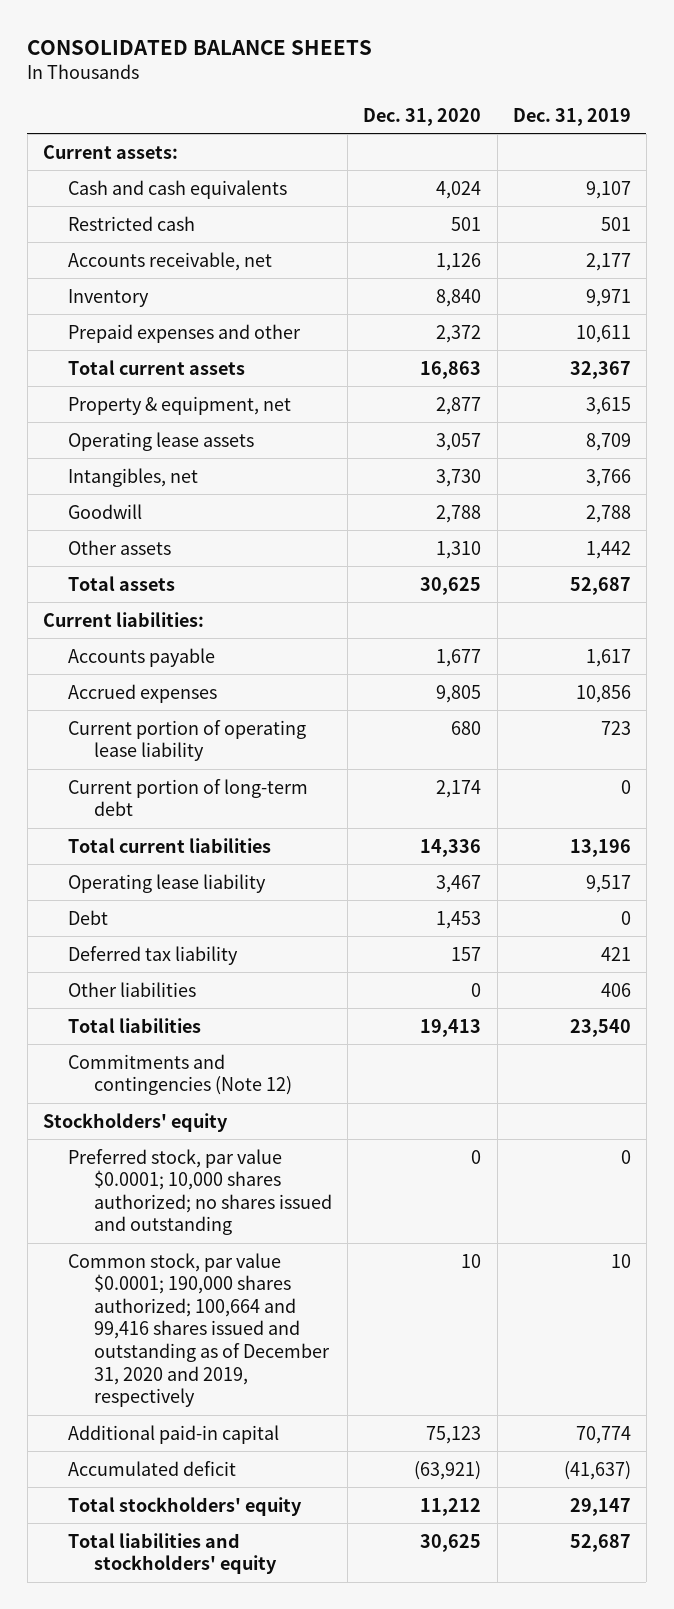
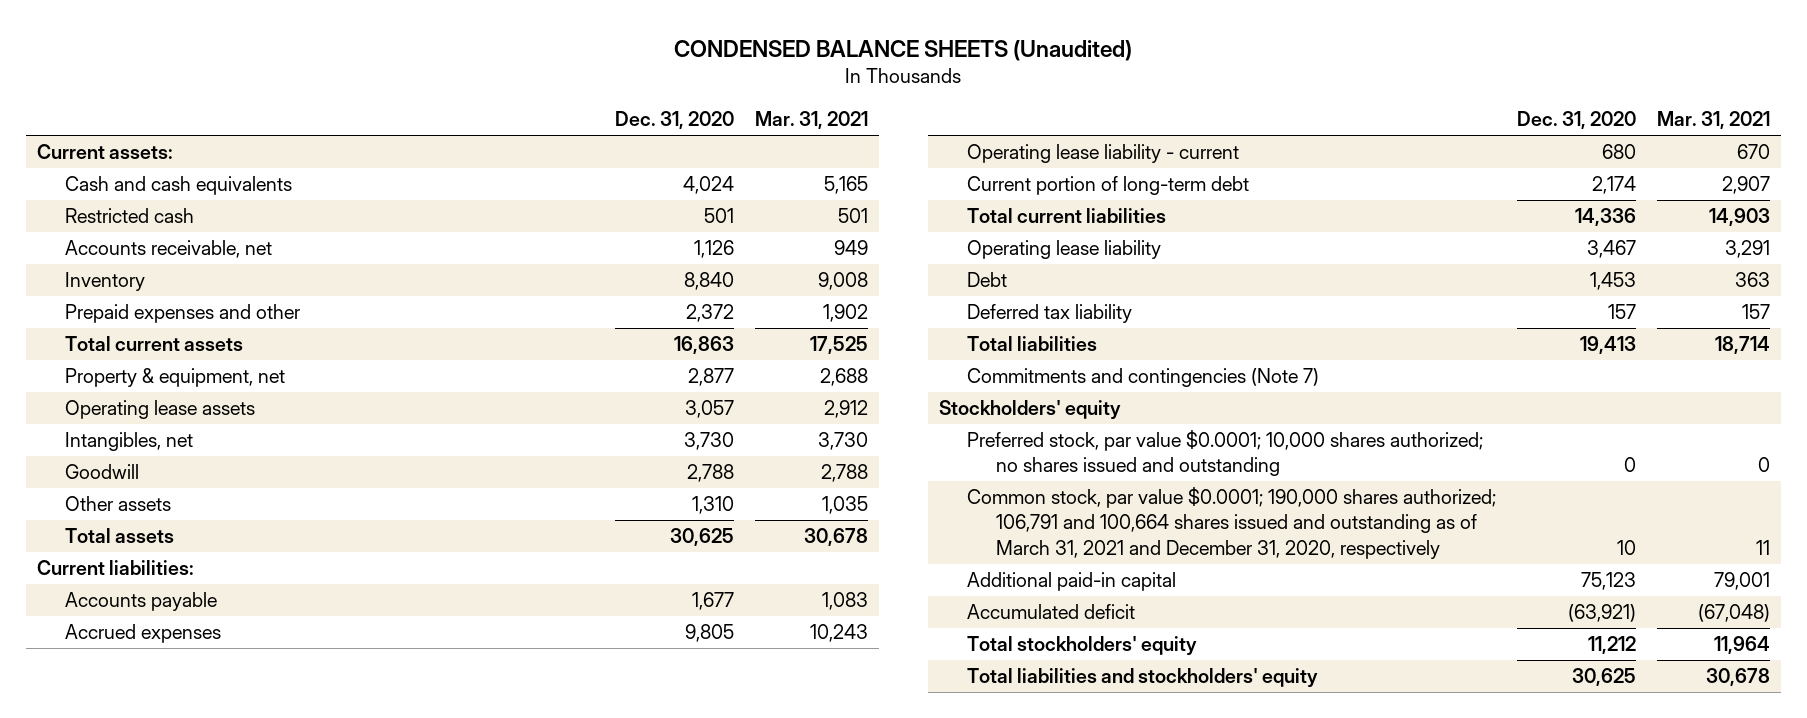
- CONSOLIDATED BALANCE SHEETS
+ CONDENSED BALANCE SHEETS (Unaudited)
- | Dec. 31, 2020 | Dec. 31, 2019
+ | Dec. 31, 2020 | Mar. 31, 2021
- Current portion of operating lease liability | 680 | 723
+ Operating lease liability - current | 680 | 670
- Other liabilities | 0 | 406
- Commitments and contingencies (Note 12)
+ Commitments and contingencies (Note 7)
- Common stock, par value $0.0001; 190,000 shares authorized; 100,664 and 99,416 shares issued and outstanding as of December 31, 2020 and 2019, respectively | 10 | 10
+ Common stock, par value $0.0001; 190,000 shares authorized; 106,791 and 100,664 shares issued and outstanding as of March 31, 2021 and December 31, 2020, respectively | 10 | 11

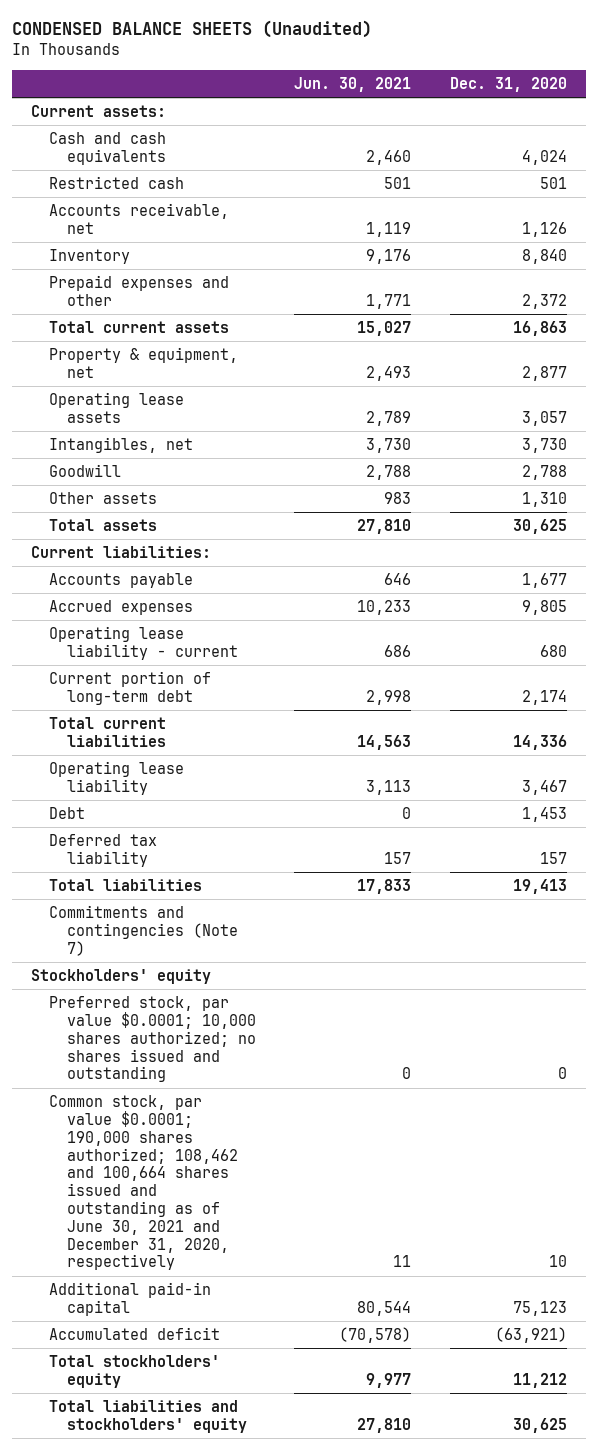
- | Dec. 31, 2020 | Mar. 31, 2021
+ | Jun. 30, 2021 | Dec. 31, 2020
- Common stock, par value $0.0001; 190,000 shares authorized; 106,791 and 100,664 shares issued and outstanding as of March 31, 2021 and December 31, 2020, respectively | 10 | 11
+ Common stock, par value $0.0001; 190,000 shares authorized; 108,462 and 100,664 shares issued and outstanding as of June 30, 2021 and December 31, 2020, respectively | 11 | 10

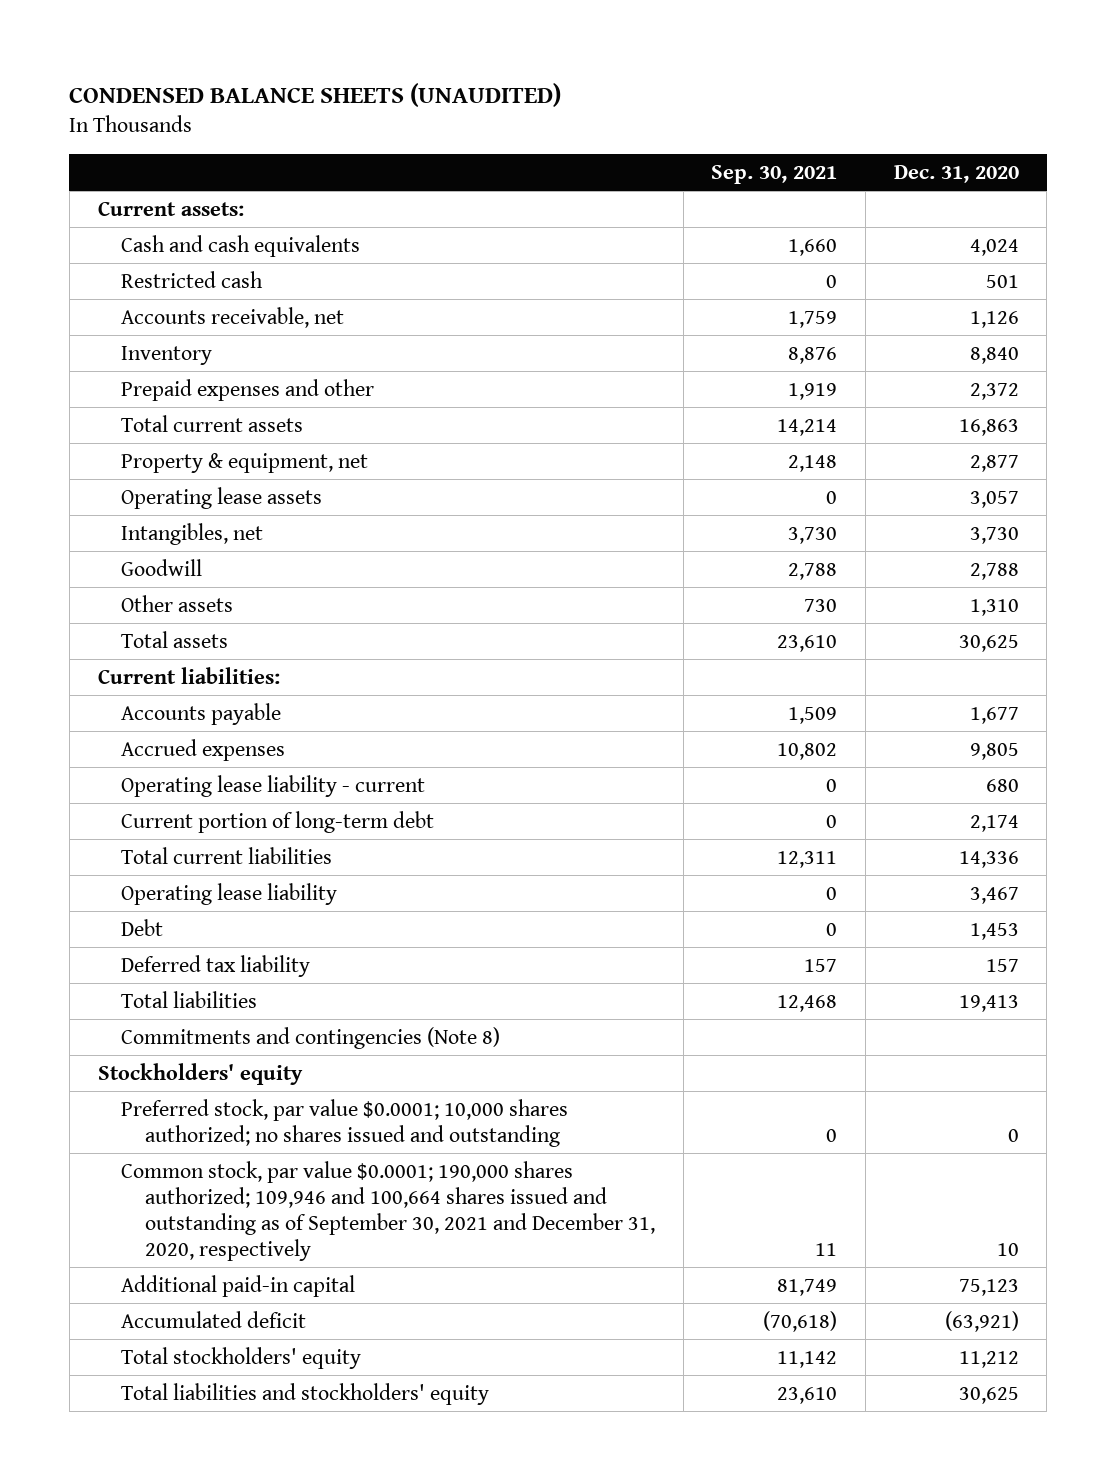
- CONDENSED BALANCE SHEETS (Unaudited)
+ CONDENSED BALANCE SHEETS (UNAUDITED)
- | Jun. 30, 2021 | Dec. 31, 2020
+ | Sep. 30, 2021 | Dec. 31, 2020
- Commitments and contingencies (Note 7)
+ Commitments and contingencies (Note 8)
- Common stock, par value $0.0001; 190,000 shares authorized; 108,462 and 100,664 shares issued and outstanding as of June 30, 2021 and December 31, 2020, respectively | 11 | 10
+ Common stock, par value $0.0001; 190,000 shares authorized; 109,946 and 100,664 shares issued and outstanding as of September 30, 2021 and December 31, 2020, respectively | 11 | 10

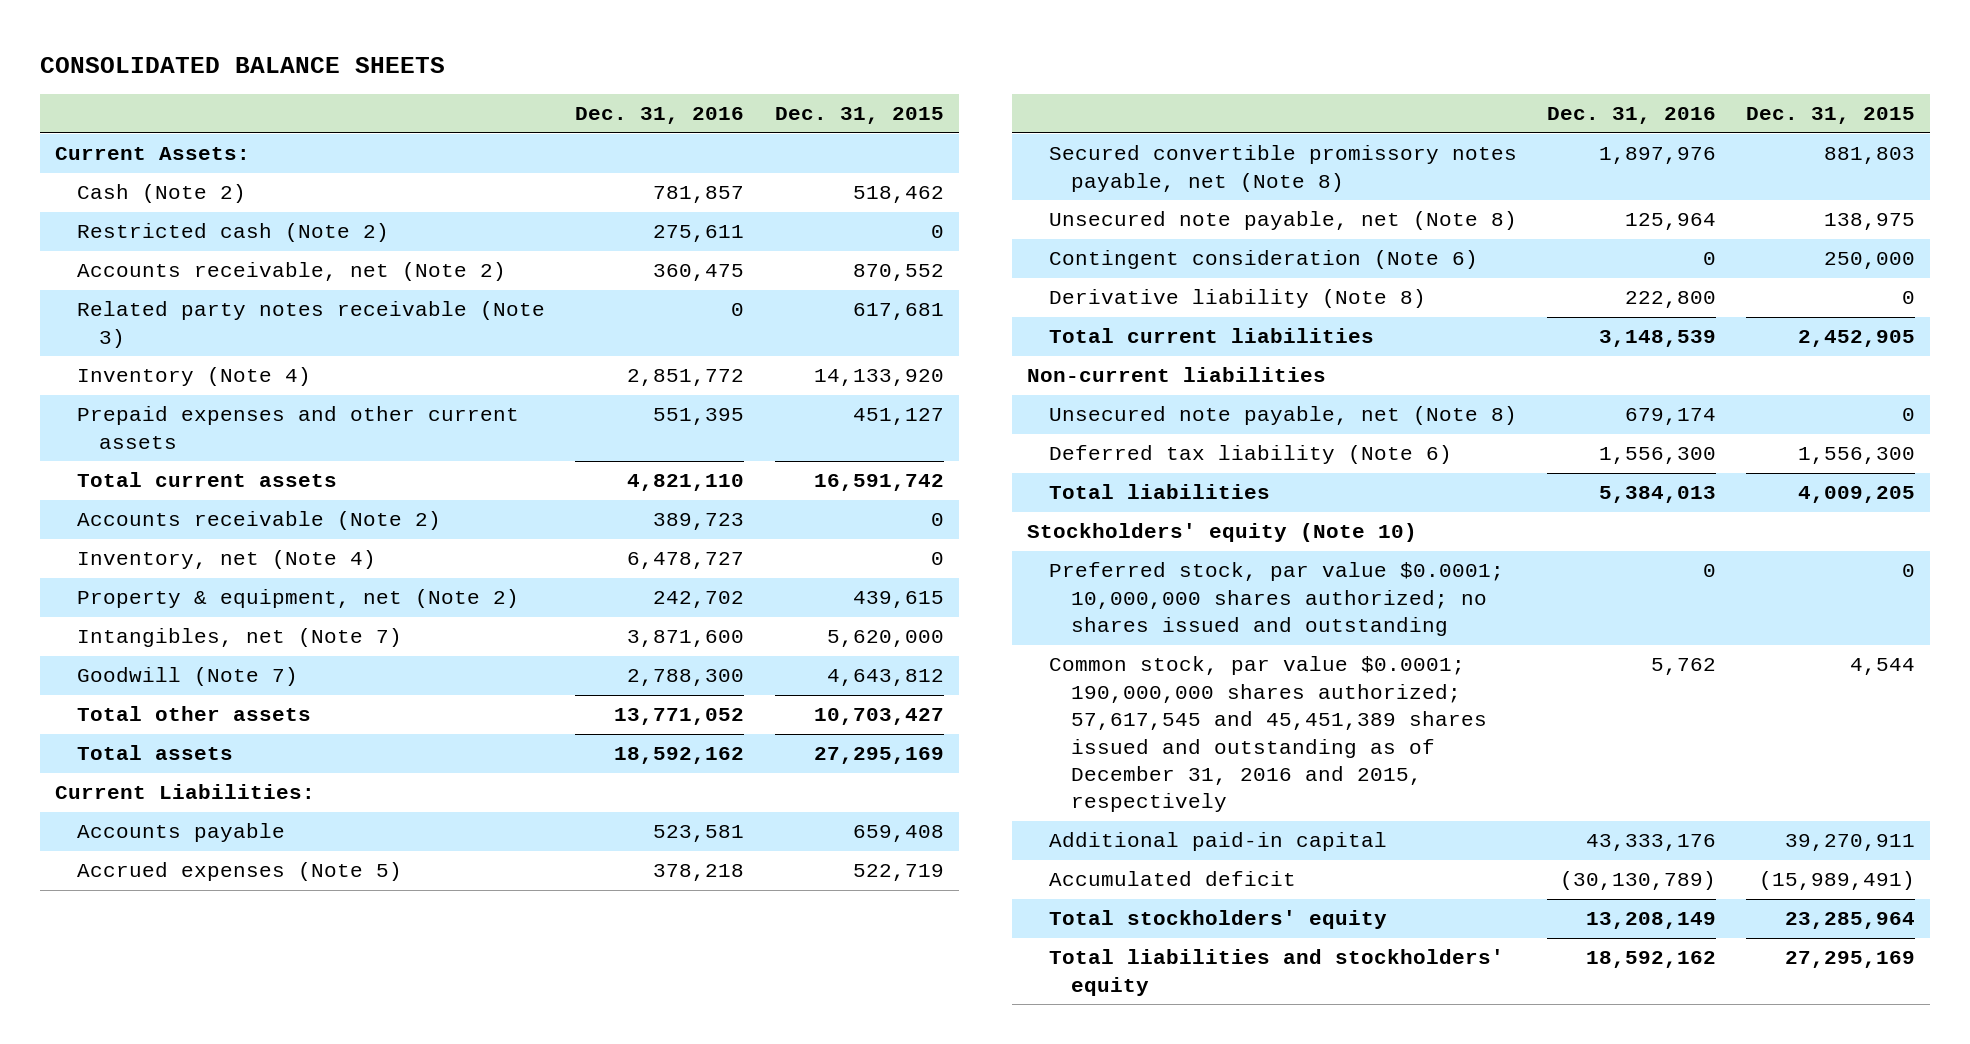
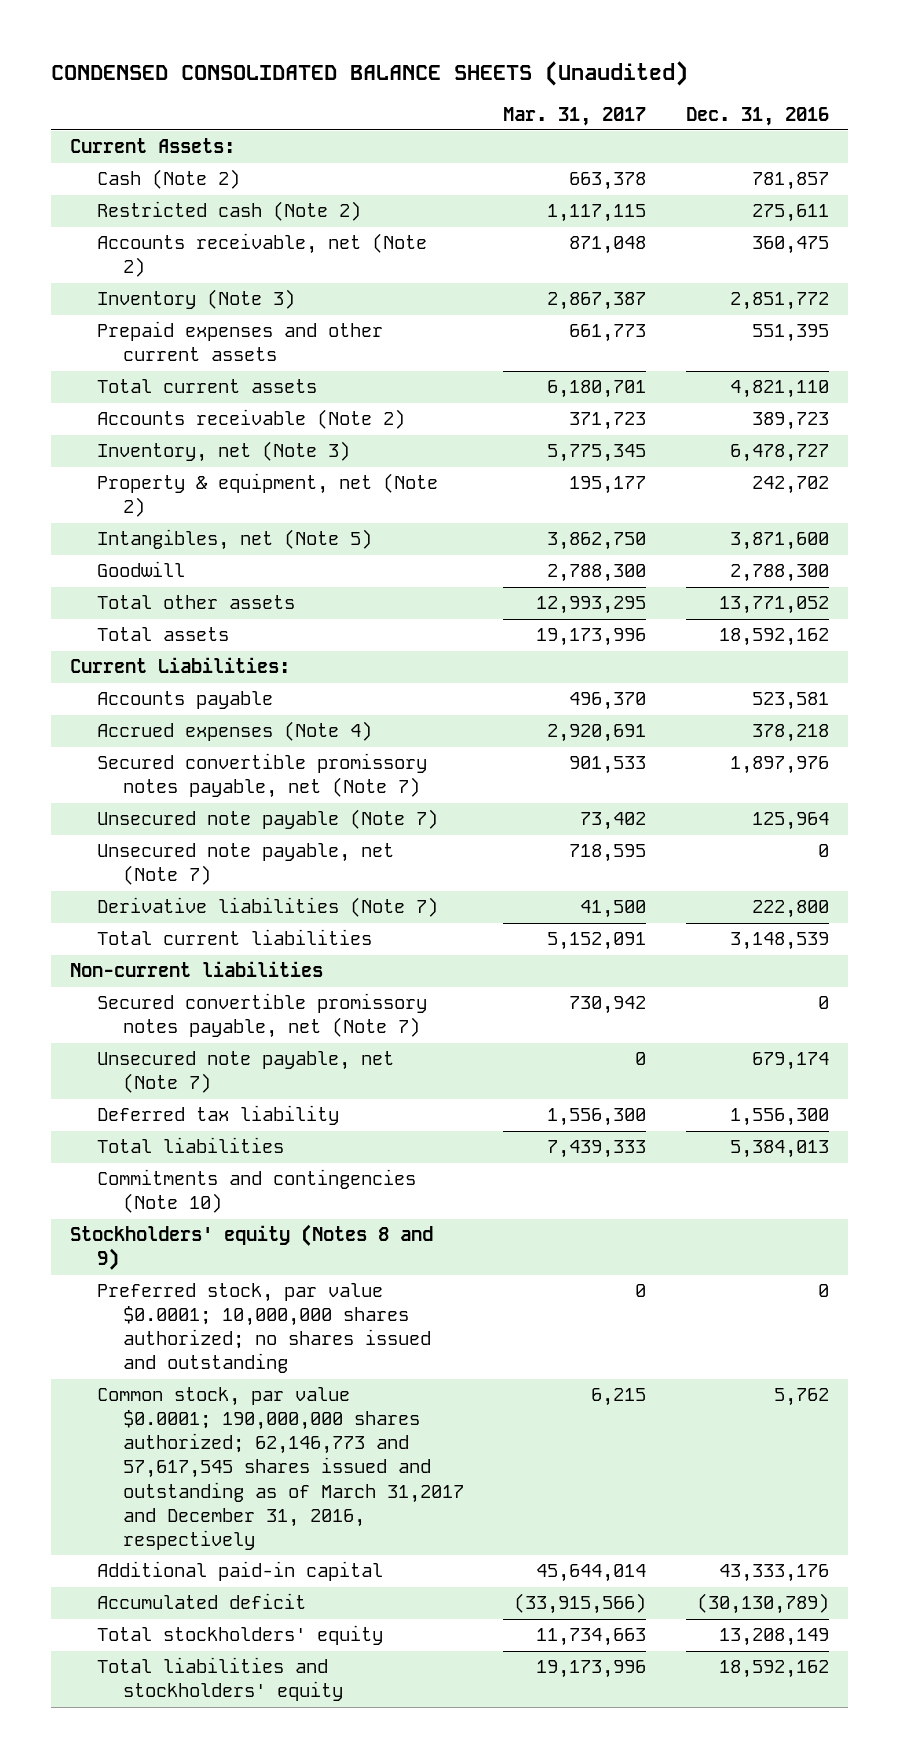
- CONSOLIDATED BALANCE SHEETS
+ CONDENSED CONSOLIDATED BALANCE SHEETS (Unaudited)
- | Dec. 31, 2016 | Dec. 31, 2015
+ | Mar. 31, 2017 | Dec. 31, 2016
- Related party notes receivable (Note 3) | 0 | 617,681
- Inventory (Note 4) | 2,851,772 | 14,133,920
+ Inventory (Note 3) | 2,867,387 | 2,851,772
- Inventory, net (Note 4) | 6,478,727 | 0
+ Inventory, net (Note 3) | 5,775,345 | 6,478,727
- Intangibles, net (Note 7) | 3,871,600 | 5,620,000
- Goodwill (Note 7) | 2,788,300 | 4,643,812
+ Intangibles, net (Note 5) | 3,862,750 | 3,871,600
+ Goodwill | 2,788,300 | 2,788,300
- Accrued expenses (Note 5) | 378,218 | 522,719
- Secured convertible promissory notes payable, net (Note 8) | 1,897,976 | 881,803
- Unsecured note payable, net (Note 8) | 125,964 | 138,975
- Contingent consideration (Note 6) | 0 | 250,000
- Derivative liability (Note 8) | 222,800 | 0
+ Accrued expenses (Note 4) | 2,920,691 | 378,218
+ Secured convertible promissory notes payable, net (Note 7) | 901,533 | 1,897,976
+ Unsecured note payable (Note 7) | 73,402 | 125,964
+ Unsecured note payable, net (Note 7) | 718,595 | 0
+ Derivative liabilities (Note 7) | 41,500 | 222,800
- Unsecured note payable, net (Note 8) | 679,174 | 0
- Deferred tax liability (Note 6) | 1,556,300 | 1,556,300
+ Secured convertible promissory notes payable, net (Note 7) | 730,942 | 0
+ Unsecured note payable, net (Note 7) | 0 | 679,174
+ Deferred tax liability | 1,556,300 | 1,556,300
- Stockholders' equity (Note 10)
+ Commitments and contingencies (Note 10)
+ Stockholders' equity (Notes 8 and 9)
- Common stock, par value $0.0001; 190,000,000 shares authorized; 57,617,545 and 45,451,389 shares issued and outstanding as of December 31, 2016 and 2015, respectively | 5,762 | 4,544
+ Common stock, par value $0.0001; 190,000,000 shares authorized; 62,146,773 and 57,617,545 shares issued and outstanding as of March 31,2017 and December 31, 2016, respectively | 6,215 | 5,762

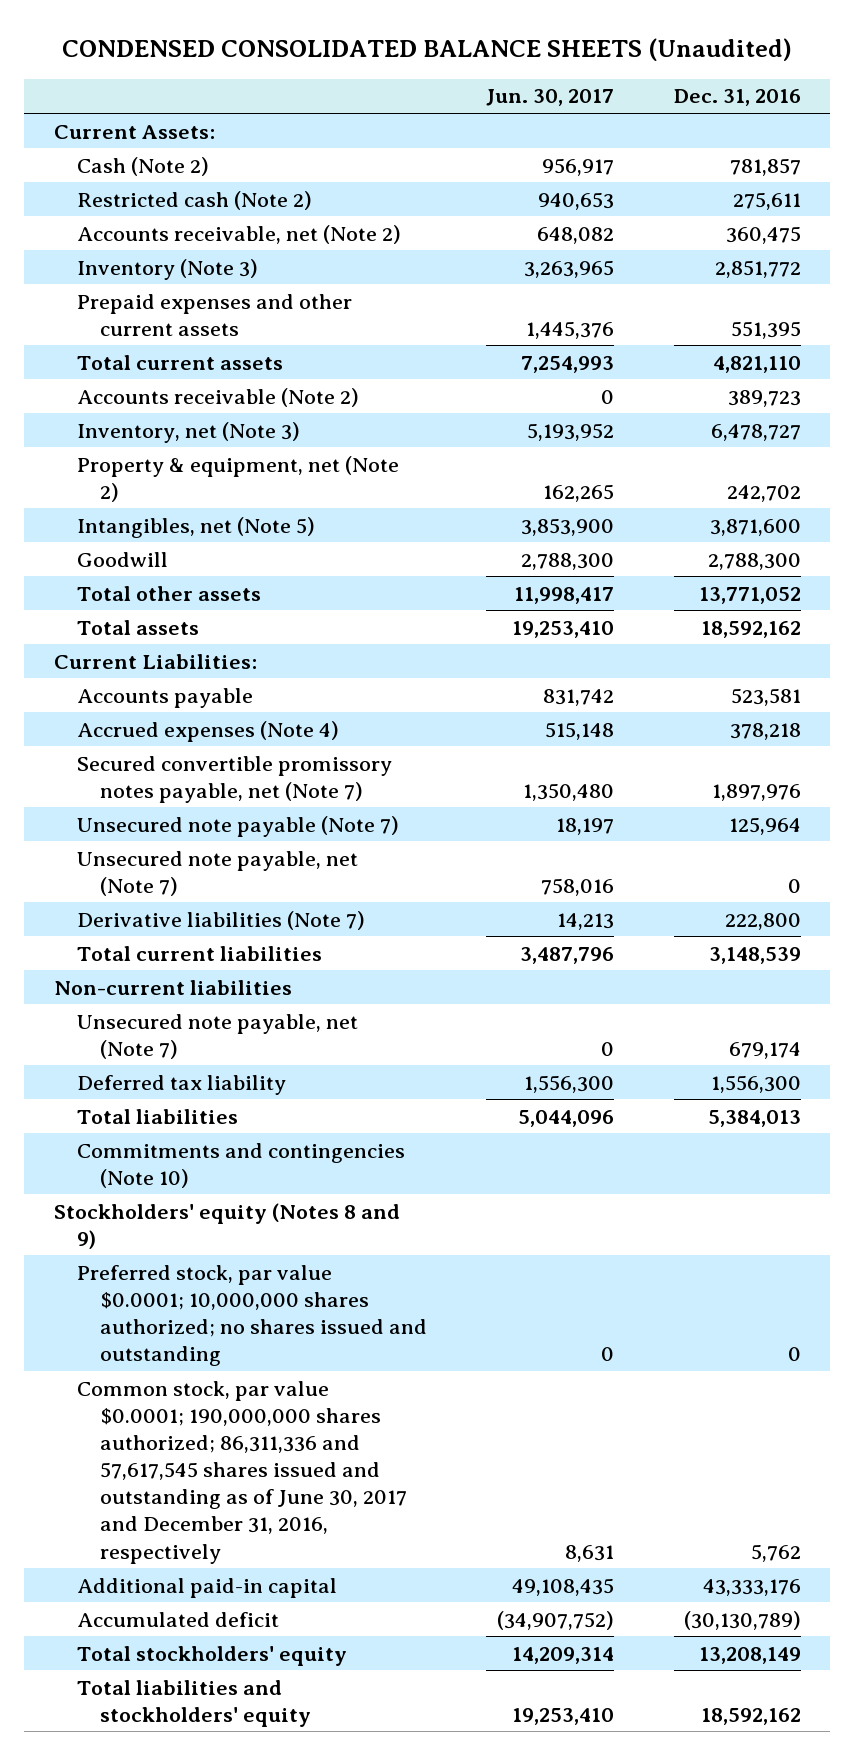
- | Mar. 31, 2017 | Dec. 31, 2016
+ | Jun. 30, 2017 | Dec. 31, 2016
- Secured convertible promissory notes payable, net (Note 7) | 730,942 | 0
- Common stock, par value $0.0001; 190,000,000 shares authorized; 62,146,773 and 57,617,545 shares issued and outstanding as of March 31,2017 and December 31, 2016, respectively | 6,215 | 5,762
+ Common stock, par value $0.0001; 190,000,000 shares authorized; 86,311,336 and 57,617,545 shares issued and outstanding as of June 30, 2017 and December 31, 2016, respectively | 8,631 | 5,762

